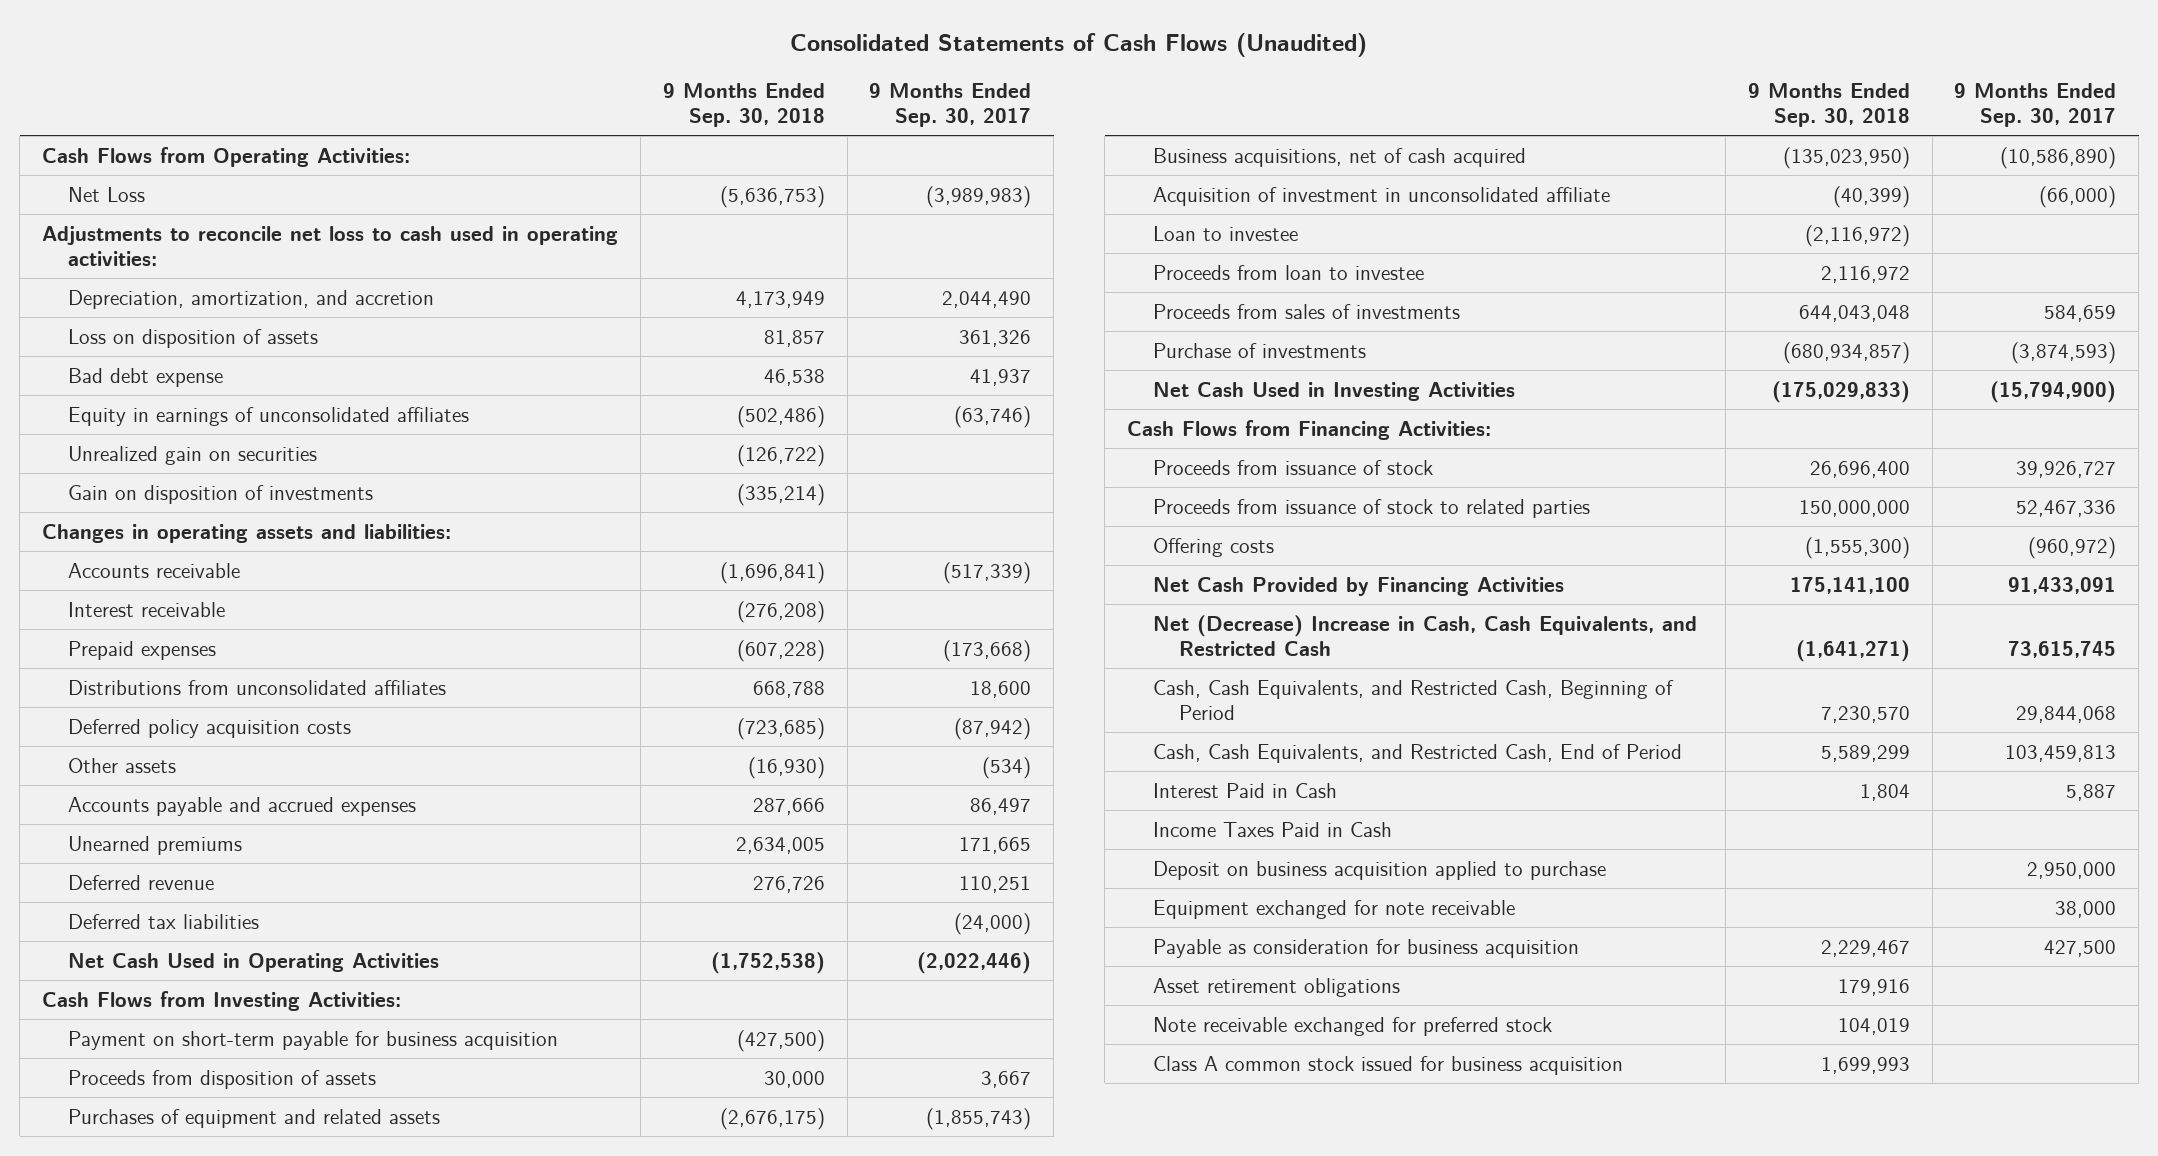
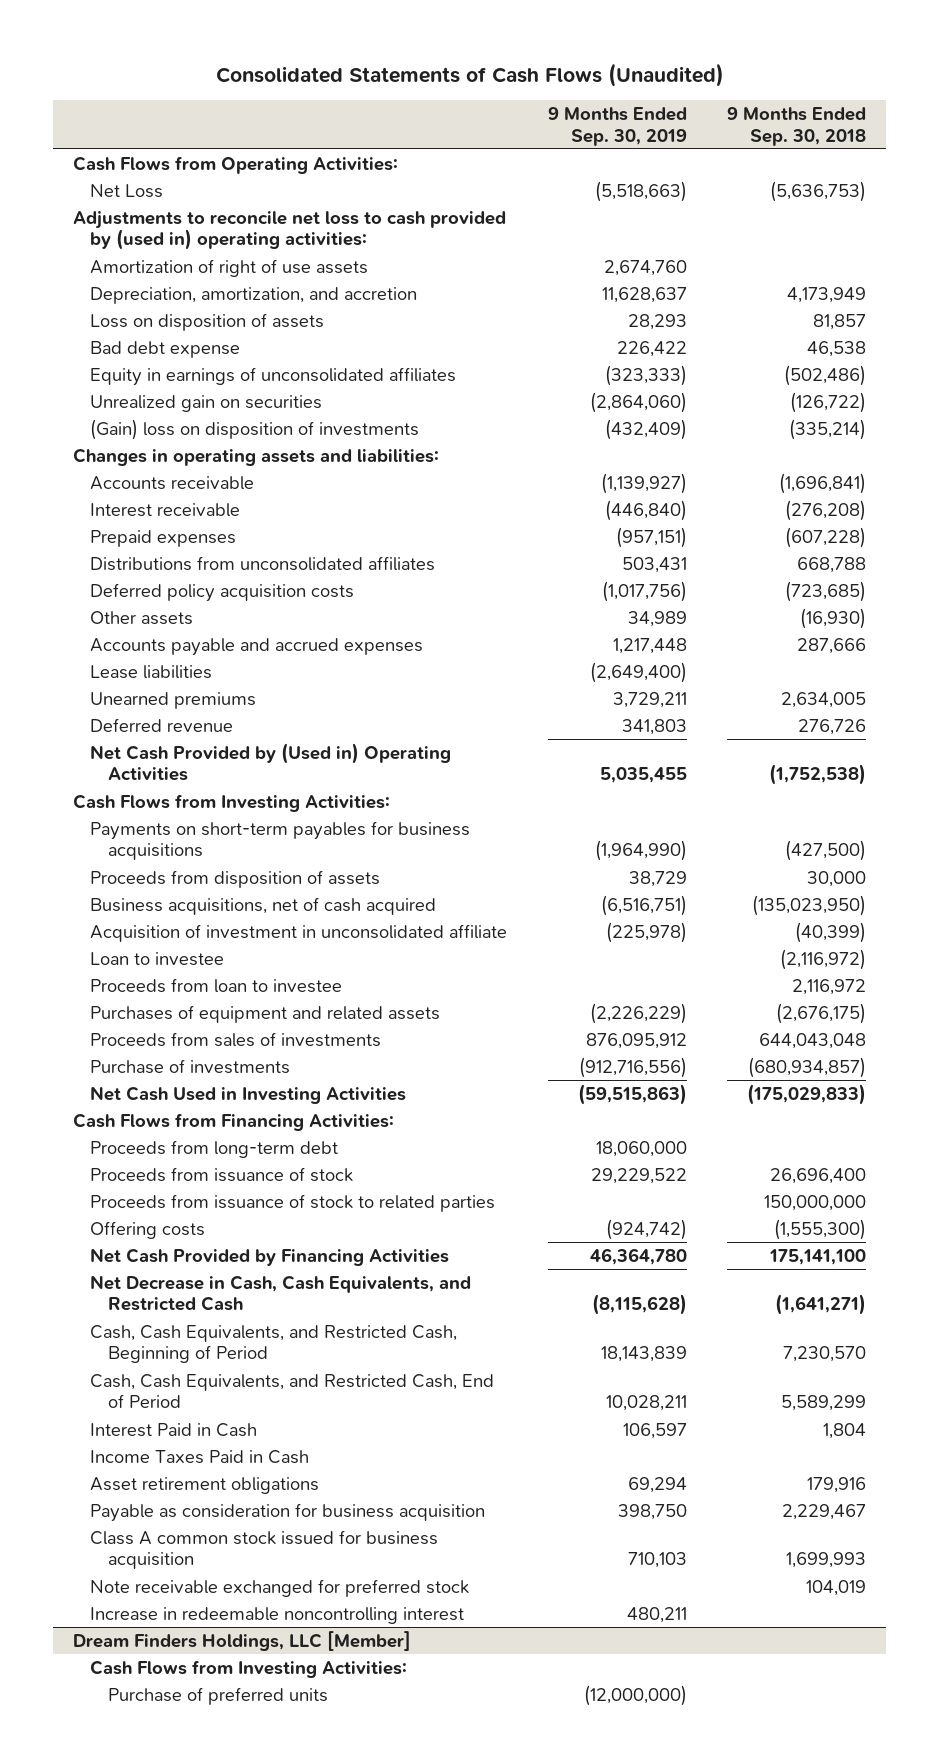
- | 9 Months Ended Sep. 30, 2018 | 9 Months Ended Sep. 30, 2017
+ | 9 Months Ended Sep. 30, 2019 | 9 Months Ended Sep. 30, 2018
- Adjustments to reconcile net loss to cash used in operating activities:
+ Adjustments to reconcile net loss to cash provided by (used in) operating activities:
+ Amortization of right of use assets | 2,674,760 |
- Gain on disposition of investments | (335,214) |
+ (Gain) loss on disposition of investments | (432,409) | (335,214)
+ Lease liabilities | (2,649,400) |
- Deferred tax liabilities | | (24,000)
- Net Cash Used in Operating Activities | (1,752,538) | (2,022,446)
+ Net Cash Provided by (Used in) Operating Activities | 5,035,455 | (1,752,538)
- Payment on short-term payable for business acquisition | (427,500) |
+ Payments on short-term payables for business acquisitions | (1,964,990) | (427,500)
moved down: Purchases of equipment and related assets | (2,226,229) | (2,676,175)
+ Proceeds from long-term debt | 18,060,000 |
- Net (Decrease) Increase in Cash, Cash Equivalents, and Restricted Cash | (1,641,271) | 73,615,745
+ Net Decrease in Cash, Cash Equivalents, and Restricted Cash | (8,115,628) | (1,641,271)
- Deposit on business acquisition applied to purchase | | 2,950,000
- Equipment exchanged for note receivable | | 38,000
moved down: Payable as consideration for business acquisition | 398,750 | 2,229,467
moved down: Note receivable exchanged for preferred stock | | 104,019
+ Increase in redeemable noncontrolling interest | 480,211 |
+ Dream Finders Holdings, LLC [Member]
+ Cash Flows from Investing Activities:
+ Purchase of preferred units | (12,000,000) |

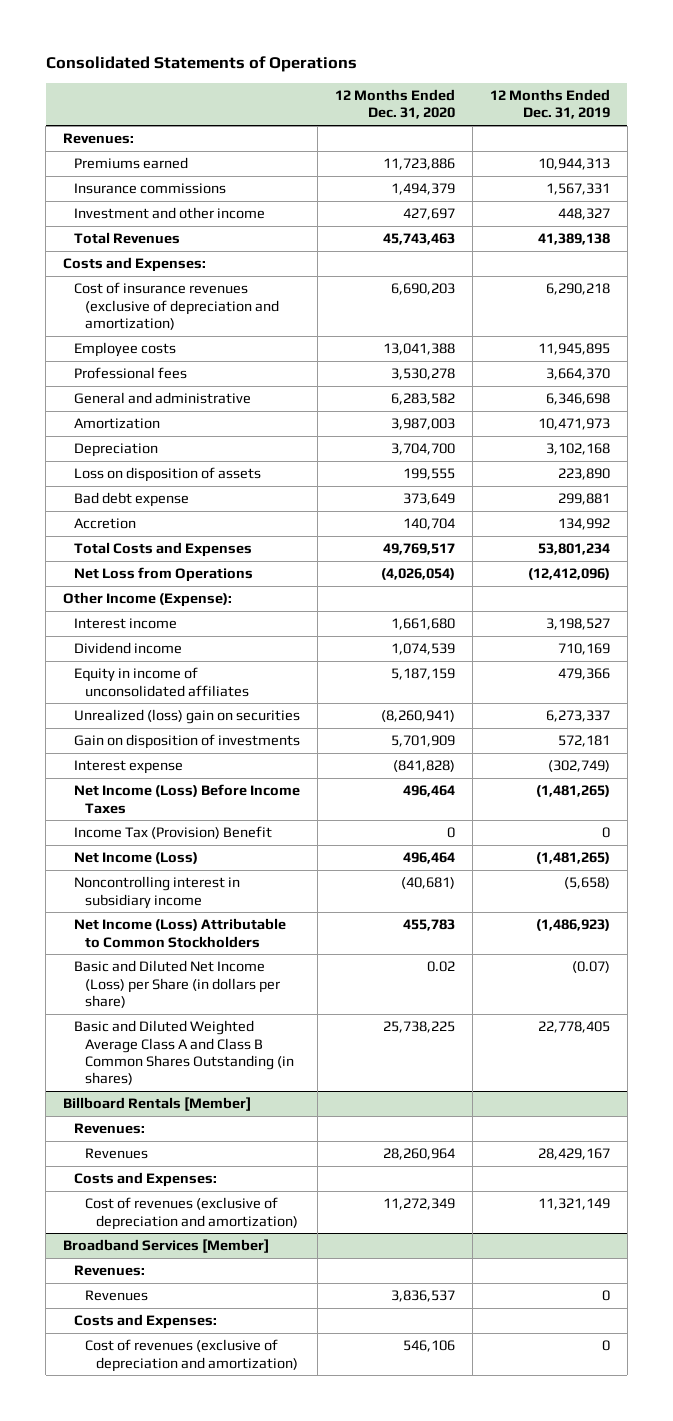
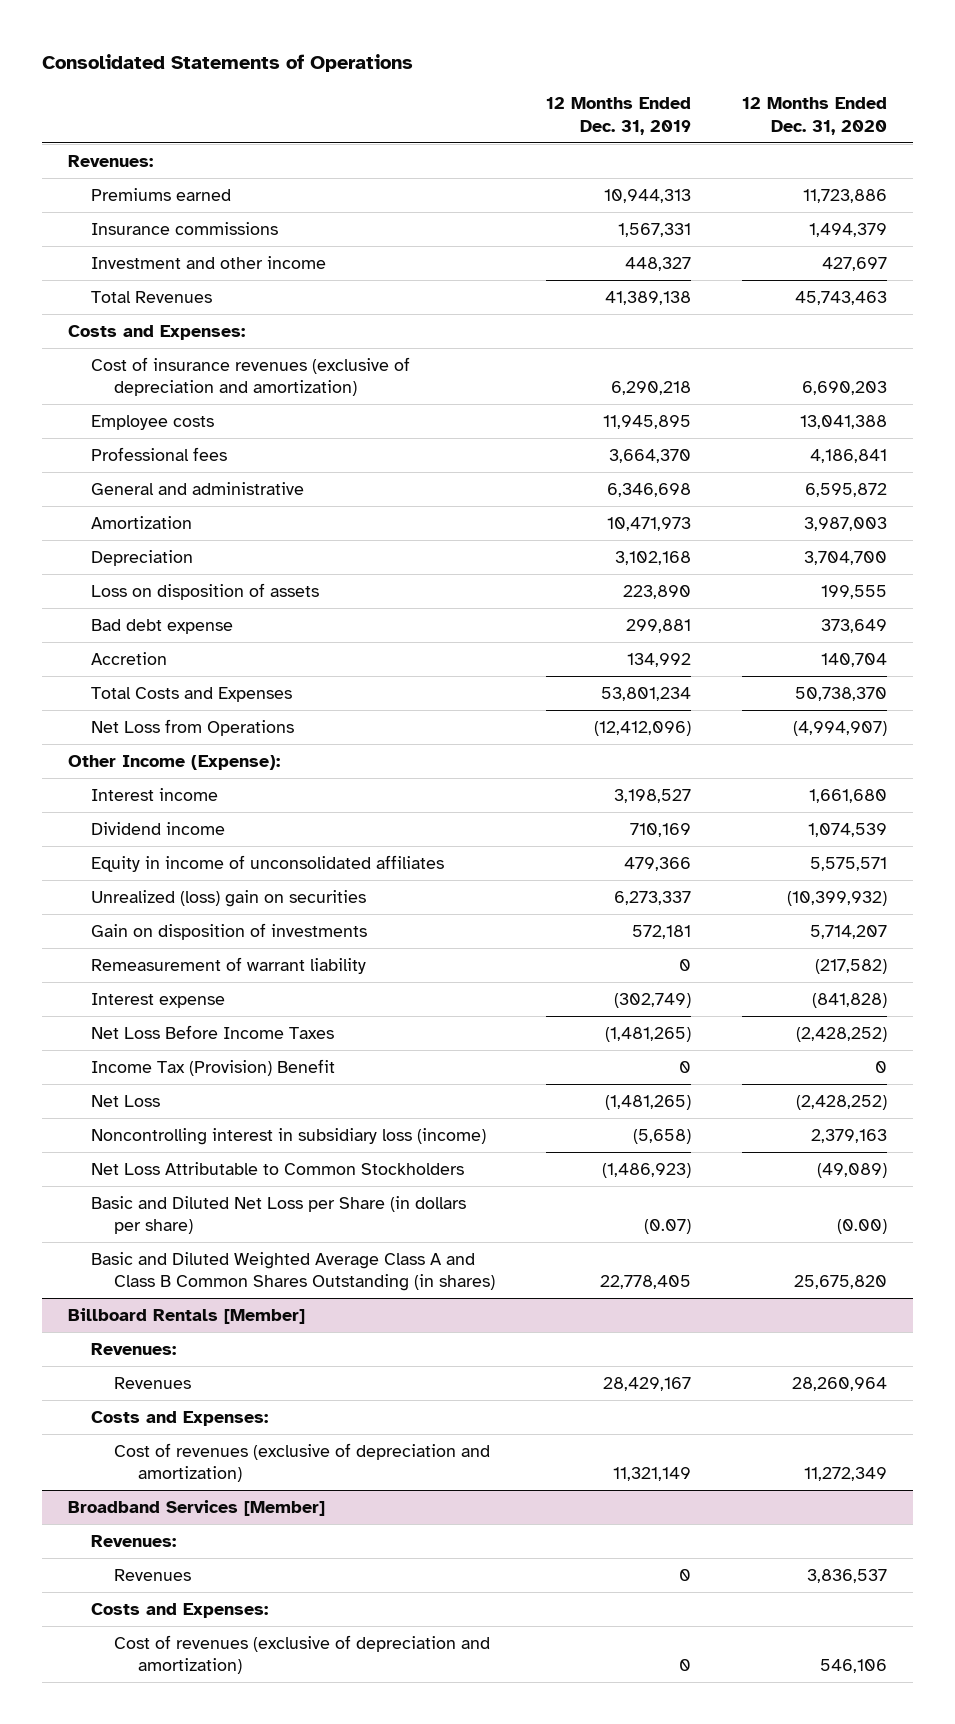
- | 12 Months Ended Dec. 31, 2020 | 12 Months Ended Dec. 31, 2019
+ | 12 Months Ended Dec. 31, 2019 | 12 Months Ended Dec. 31, 2020
- Professional fees | 3,530,278 | 3,664,370
- General and administrative | 6,283,582 | 6,346,698
+ Professional fees | 3,664,370 | 4,186,841
+ General and administrative | 6,346,698 | 6,595,872
- Total Costs and Expenses | 49,769,517 | 53,801,234
- Net Loss from Operations | (4,026,054) | (12,412,096)
+ Total Costs and Expenses | 53,801,234 | 50,738,370
+ Net Loss from Operations | (12,412,096) | (4,994,907)
- Equity in income of unconsolidated affiliates | 5,187,159 | 479,366
- Unrealized (loss) gain on securities | (8,260,941) | 6,273,337
- Gain on disposition of investments | 5,701,909 | 572,181
+ Equity in income of unconsolidated affiliates | 479,366 | 5,575,571
+ Unrealized (loss) gain on securities | 6,273,337 | (10,399,932)
+ Gain on disposition of investments | 572,181 | 5,714,207
+ Remeasurement of warrant liability | 0 | (217,582)
- Net Income (Loss) Before Income Taxes | 496,464 | (1,481,265)
+ Net Loss Before Income Taxes | (1,481,265) | (2,428,252)
- Net Income (Loss) | 496,464 | (1,481,265)
- Noncontrolling interest in subsidiary income | (40,681) | (5,658)
- Net Income (Loss) Attributable to Common Stockholders | 455,783 | (1,486,923)
- Basic and Diluted Net Income (Loss) per Share (in dollars per share) | 0.02 | (0.07)
- Basic and Diluted Weighted Average Class A and Class B Common Shares Outstanding (in shares) | 25,738,225 | 22,778,405
+ Net Loss | (1,481,265) | (2,428,252)
+ Noncontrolling interest in subsidiary loss (income) | (5,658) | 2,379,163
+ Net Loss Attributable to Common Stockholders | (1,486,923) | (49,089)
+ Basic and Diluted Net Loss per Share (in dollars per share) | (0.07) | (0.00)
+ Basic and Diluted Weighted Average Class A and Class B Common Shares Outstanding (in shares) | 22,778,405 | 25,675,820

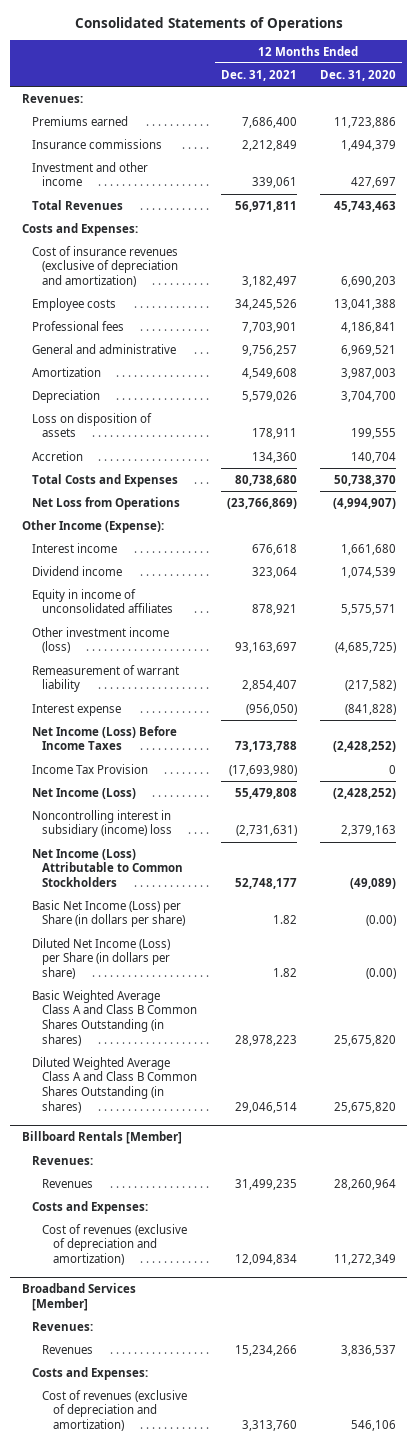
- | 12 Months Ended Dec. 31, 2019 | 12 Months Ended Dec. 31, 2020
+ | 12 Months Ended Dec. 31, 2021 | 12 Months Ended Dec. 31, 2020
- General and administrative | 6,346,698 | 6,595,872
+ General and administrative | 9,756,257 | 6,969,521
- Bad debt expense | 299,881 | 373,649
- Unrealized (loss) gain on securities | 6,273,337 | (10,399,932)
- Gain on disposition of investments | 572,181 | 5,714,207
+ Other investment income (loss) | 93,163,697 | (4,685,725)
- Net Loss Before Income Taxes | (1,481,265) | (2,428,252)
- Income Tax (Provision) Benefit | 0 | 0
- Net Loss | (1,481,265) | (2,428,252)
- Noncontrolling interest in subsidiary loss (income) | (5,658) | 2,379,163
- Net Loss Attributable to Common Stockholders | (1,486,923) | (49,089)
- Basic and Diluted Net Loss per Share (in dollars per share) | (0.07) | (0.00)
- Basic and Diluted Weighted Average Class A and Class B Common Shares Outstanding (in shares) | 22,778,405 | 25,675,820
+ Net Income (Loss) Before Income Taxes | 73,173,788 | (2,428,252)
+ Income Tax Provision | (17,693,980) | 0
+ Net Income (Loss) | 55,479,808 | (2,428,252)
+ Noncontrolling interest in subsidiary (income) loss | (2,731,631) | 2,379,163
+ Net Income (Loss) Attributable to Common Stockholders | 52,748,177 | (49,089)
+ Basic Net Income (Loss) per Share (in dollars per share) | 1.82 | (0.00)
+ Diluted Net Income (Loss) per Share (in dollars per share) | 1.82 | (0.00)
+ Basic Weighted Average Class A and Class B Common Shares Outstanding (in shares) | 28,978,223 | 25,675,820
+ Diluted Weighted Average Class A and Class B Common Shares Outstanding (in shares) | 29,046,514 | 25,675,820

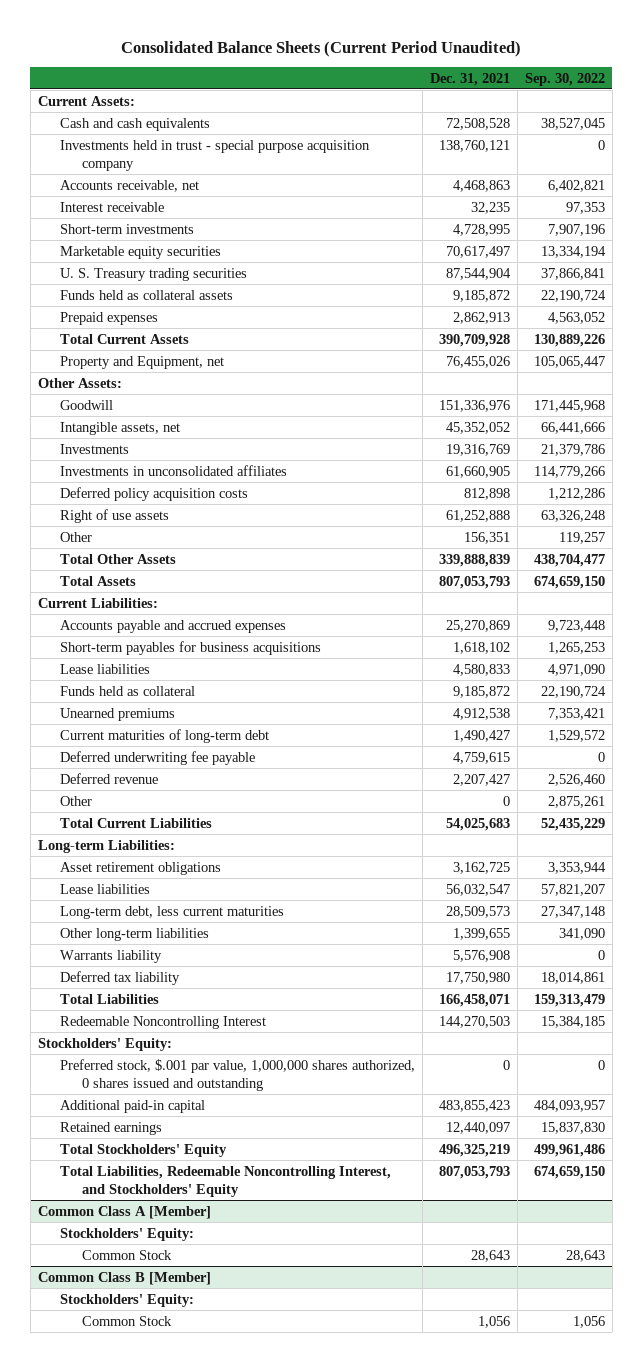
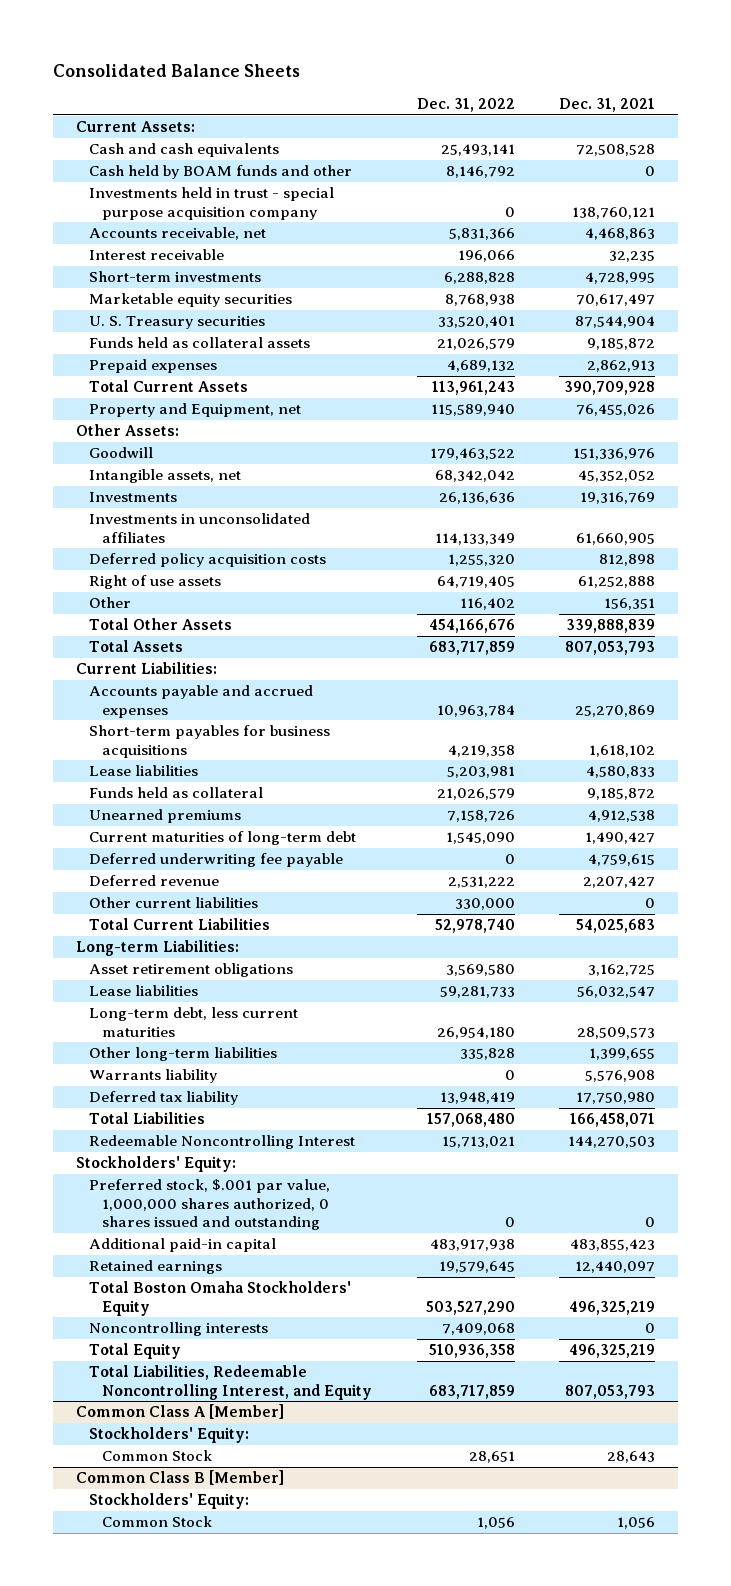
- Consolidated Balance Sheets (Current Period Unaudited)
+ Consolidated Balance Sheets
- | Dec. 31, 2021 | Sep. 30, 2022
+ | Dec. 31, 2022 | Dec. 31, 2021
+ Cash held by BOAM funds and other | 8,146,792 | 0
- U. S. Treasury trading securities | 87,544,904 | 37,866,841
+ U. S. Treasury securities | 33,520,401 | 87,544,904
- Other | 0 | 2,875,261
+ Other current liabilities | 330,000 | 0
- Total Stockholders' Equity | 496,325,219 | 499,961,486
- Total Liabilities, Redeemable Noncontrolling Interest, and Stockholders' Equity | 807,053,793 | 674,659,150
+ Total Boston Omaha Stockholders' Equity | 503,527,290 | 496,325,219
+ Noncontrolling interests | 7,409,068 | 0
+ Total Equity | 510,936,358 | 496,325,219
+ Total Liabilities, Redeemable Noncontrolling Interest, and Equity | 683,717,859 | 807,053,793

